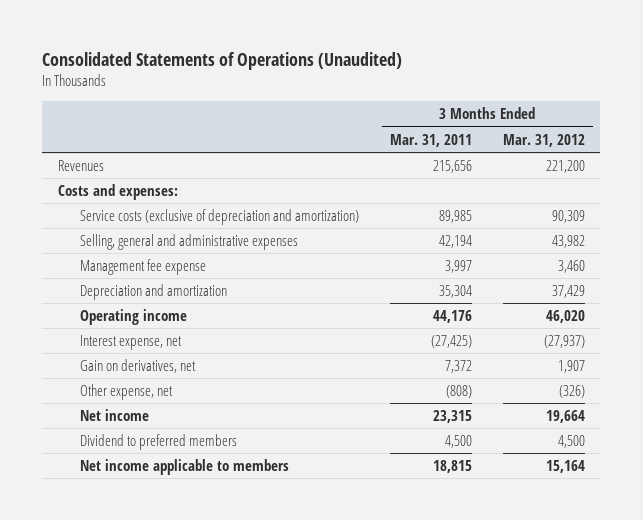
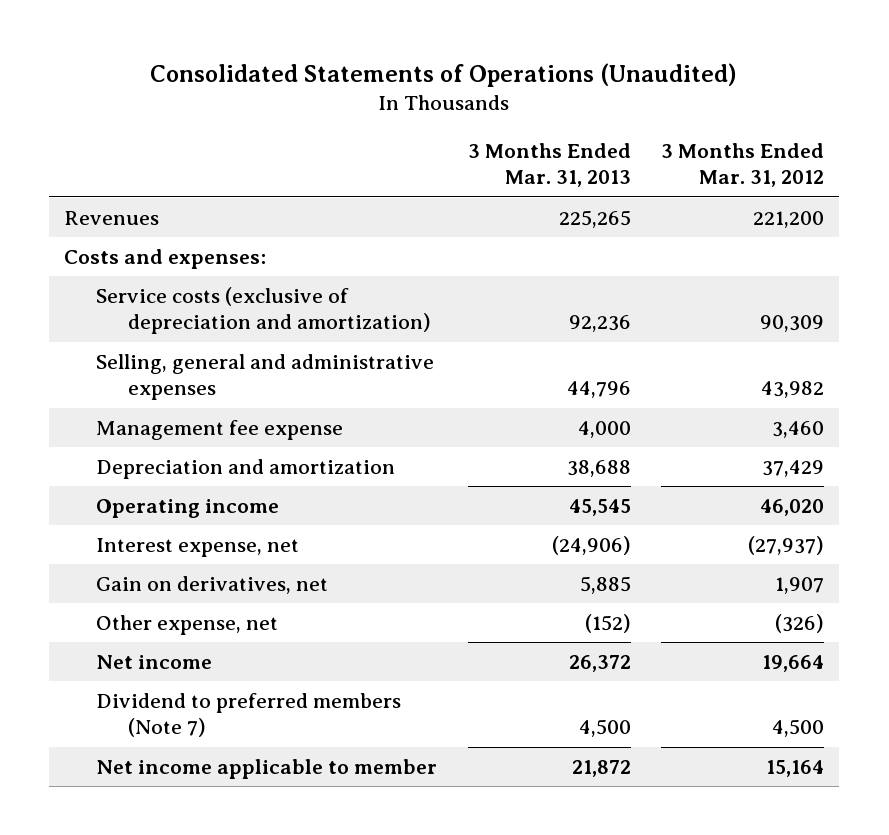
- | 3 Months Ended Mar. 31, 2011 | 3 Months Ended Mar. 31, 2012
+ | 3 Months Ended Mar. 31, 2013 | 3 Months Ended Mar. 31, 2012
- Dividend to preferred members | 4,500 | 4,500
- Net income applicable to members | 18,815 | 15,164
+ Dividend to preferred members (Note 7) | 4,500 | 4,500
+ Net income applicable to member | 21,872 | 15,164

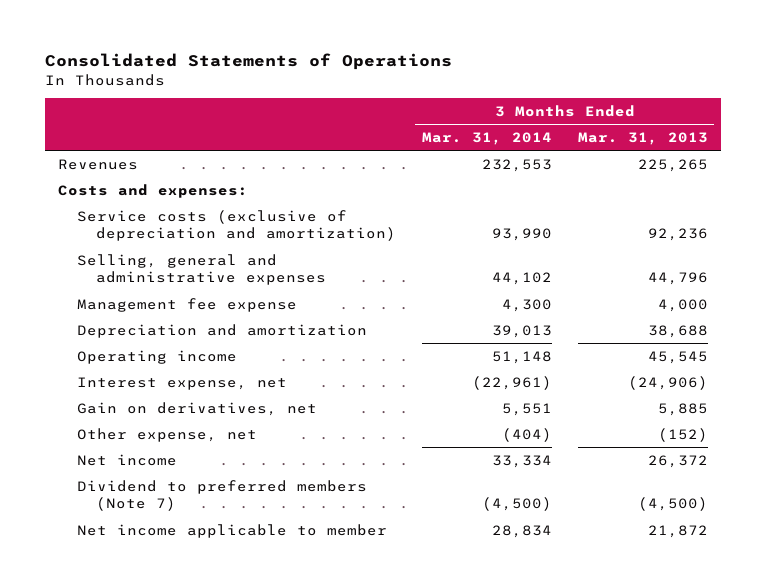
- Consolidated Statements of Operations (Unaudited)
+ Consolidated Statements of Operations
- | 3 Months Ended Mar. 31, 2013 | 3 Months Ended Mar. 31, 2012
+ | 3 Months Ended Mar. 31, 2014 | 3 Months Ended Mar. 31, 2013
- Dividend to preferred members (Note 7) | 4,500 | 4,500
+ Dividend to preferred members (Note 7) | (4,500) | (4,500)

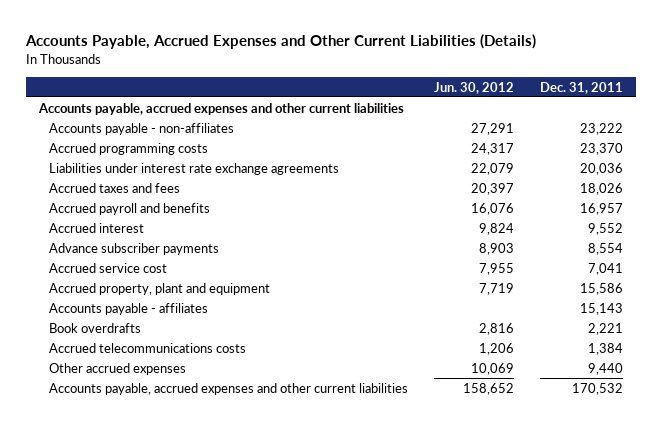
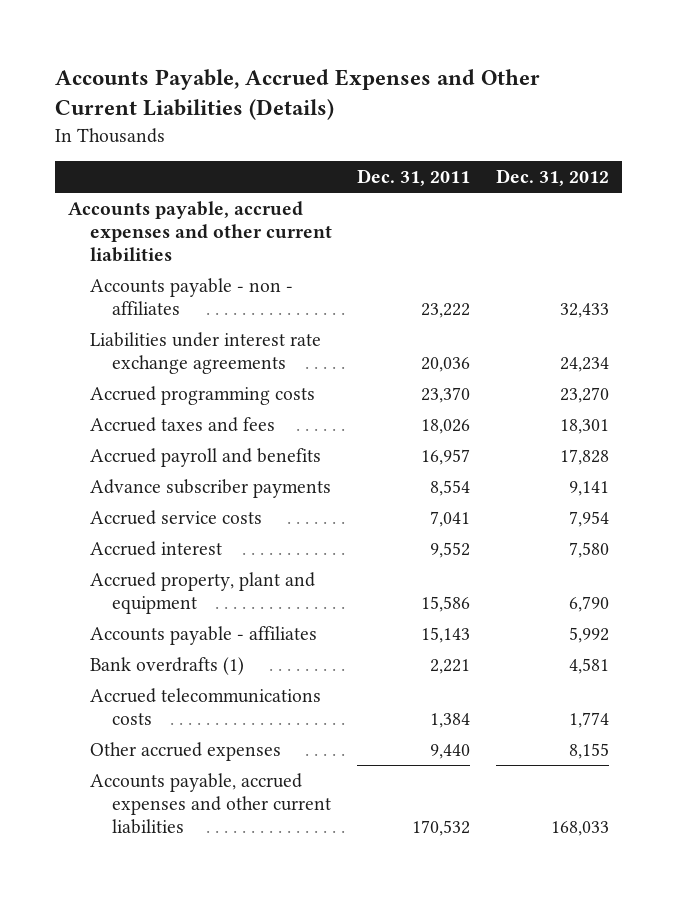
- | Jun. 30, 2012 | Dec. 31, 2011
+ | Dec. 31, 2011 | Dec. 31, 2012
- Accounts payable - non-affiliates | 27,291 | 23,222
+ Accounts payable - non - affiliates | 23,222 | 32,433
moved down: Accrued programming costs | 23,370 | 23,270
- Accrued service cost | 7,955 | 7,041
+ Accrued service costs | 7,041 | 7,954
moved down: Accrued interest | 9,552 | 7,580
- Book overdrafts | 2,816 | 2,221
+ Bank overdrafts (1) | 2,221 | 4,581

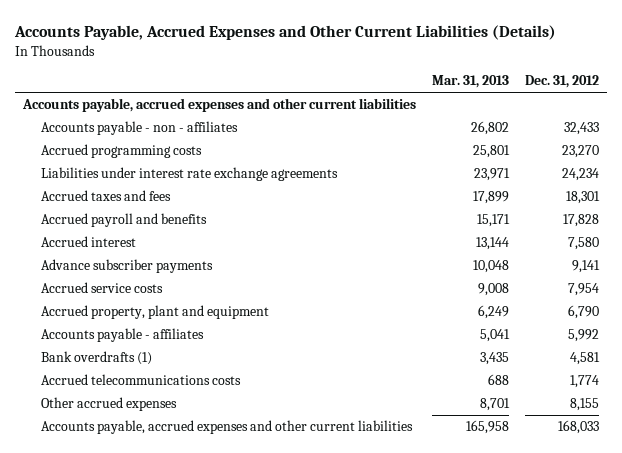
- | Dec. 31, 2011 | Dec. 31, 2012
+ | Mar. 31, 2013 | Dec. 31, 2012
moved down: Liabilities under interest rate exchange agreements | 23,971 | 24,234
moved up: Accrued interest | 13,144 | 7,580

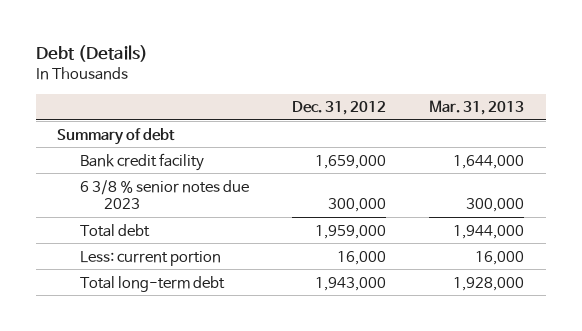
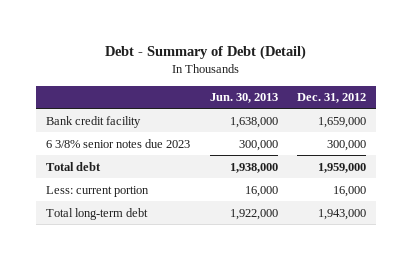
- Debt (Details)
+ Debt - Summary of Debt (Detail)
- | Dec. 31, 2012 | Mar. 31, 2013
+ | Jun. 30, 2013 | Dec. 31, 2012
- Summary of debt
- 6 3/8 % senior notes due 2023 | 300,000 | 300,000
+ 6 3/8% senior notes due 2023 | 300,000 | 300,000

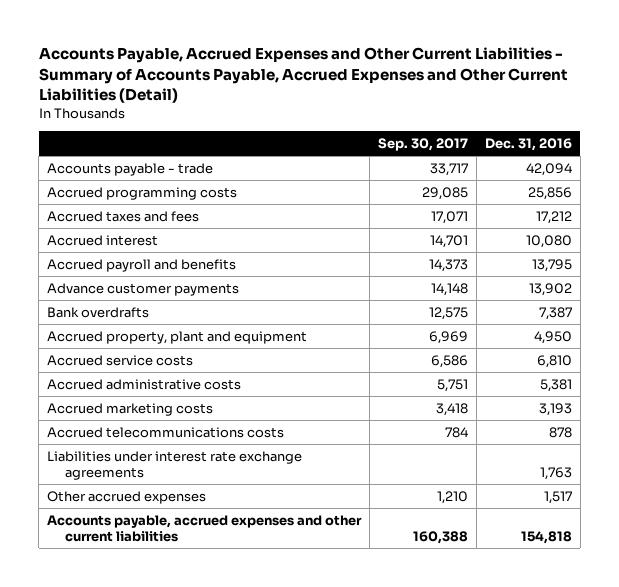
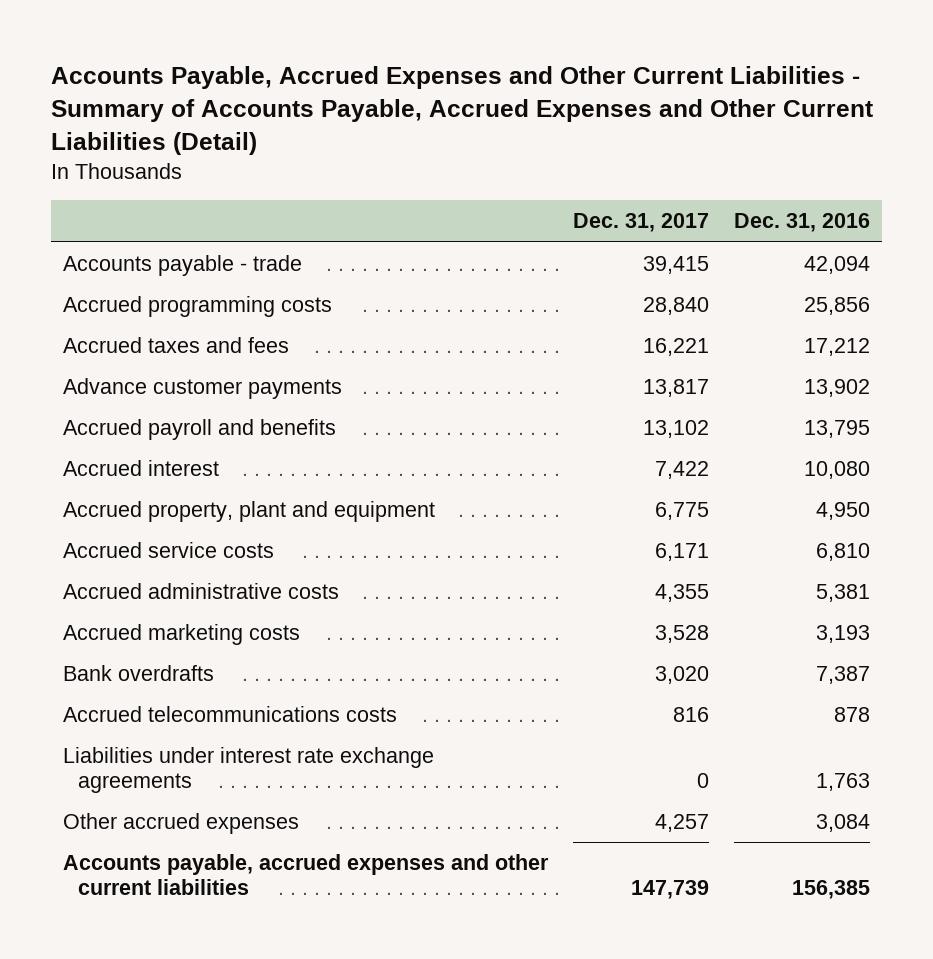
- | Sep. 30, 2017 | Dec. 31, 2016
+ | Dec. 31, 2017 | Dec. 31, 2016
moved down: Accrued payroll and benefits | 13,102 | 13,795
moved down: Accrued interest | 7,422 | 10,080
moved down: Bank overdrafts | 3,020 | 7,387
- Other accrued expenses | 1,210 | 1,517
- Accounts payable, accrued expenses and other current liabilities | 160,388 | 154,818
+ Other accrued expenses | 4,257 | 3,084
+ Accounts payable, accrued expenses and other current liabilities | 147,739 | 156,385

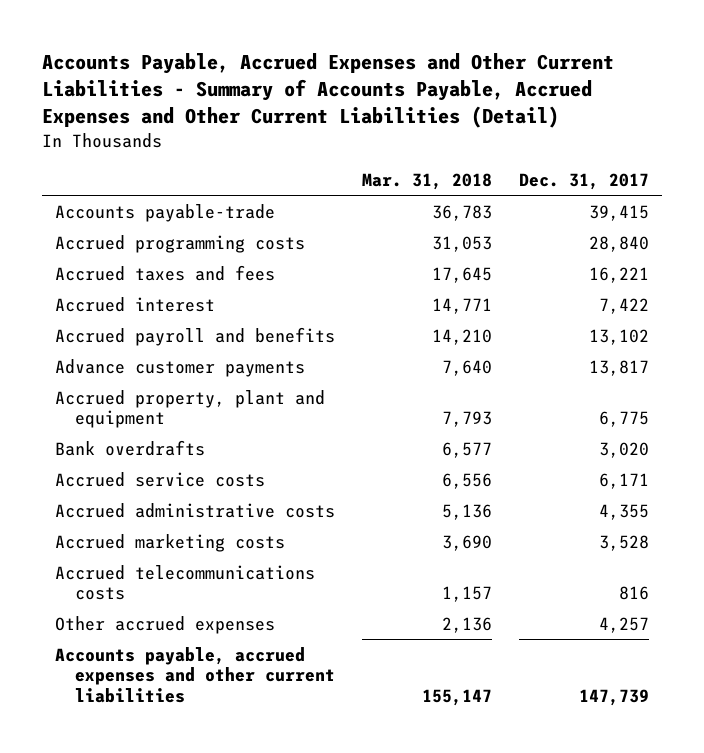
- | Dec. 31, 2017 | Dec. 31, 2016
+ | Mar. 31, 2018 | Dec. 31, 2017
- Accounts payable - trade | 39,415 | 42,094
+ Accounts payable-trade | 36,783 | 39,415
moved down: Accrued payroll and benefits | 14,210 | 13,102
moved down: Advance customer payments | 7,640 | 13,817
moved up: Bank overdrafts | 6,577 | 3,020
- Liabilities under interest rate exchange agreements | 0 | 1,763

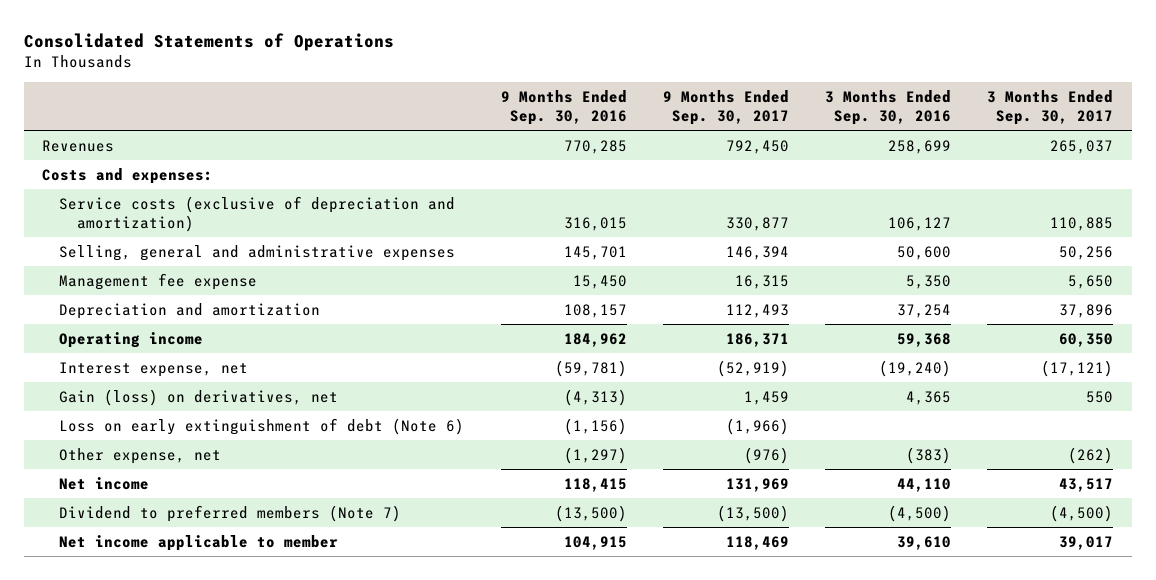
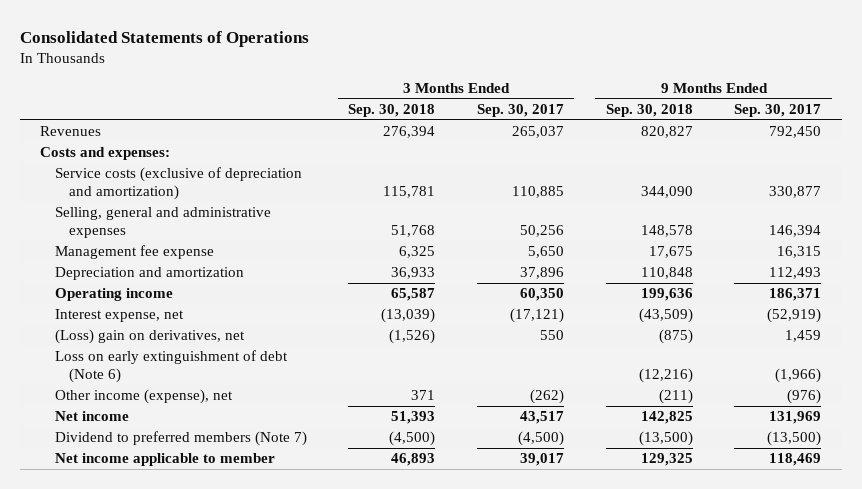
- | 9 Months Ended Sep. 30, 2016 | 9 Months Ended Sep. 30, 2017 | 3 Months Ended Sep. 30, 2016 | 3 Months Ended Sep. 30, 2017
+ | 3 Months Ended Sep. 30, 2018 | 3 Months Ended Sep. 30, 2017 | 9 Months Ended Sep. 30, 2018 | 9 Months Ended Sep. 30, 2017
- Gain (loss) on derivatives, net | (4,313) | 1,459 | 4,365 | 550
+ (Loss) gain on derivatives, net | (1,526) | 550 | (875) | 1,459
- Other expense, net | (1,297) | (976) | (383) | (262)
+ Other income (expense), net | 371 | (262) | (211) | (976)

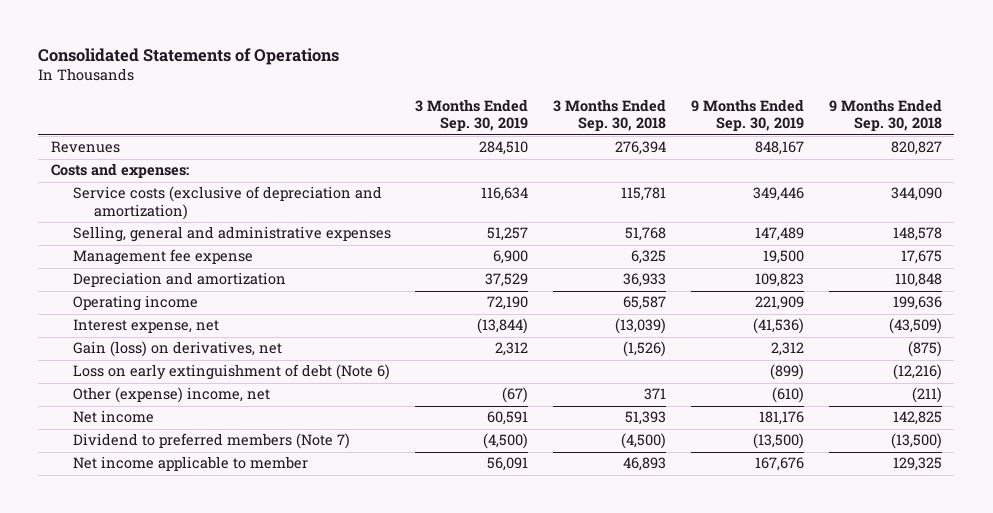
- | 3 Months Ended Sep. 30, 2018 | 3 Months Ended Sep. 30, 2017 | 9 Months Ended Sep. 30, 2018 | 9 Months Ended Sep. 30, 2017
+ | 3 Months Ended Sep. 30, 2019 | 3 Months Ended Sep. 30, 2018 | 9 Months Ended Sep. 30, 2019 | 9 Months Ended Sep. 30, 2018
- (Loss) gain on derivatives, net | (1,526) | 550 | (875) | 1,459
+ Gain (loss) on derivatives, net | 2,312 | (1,526) | 2,312 | (875)
- Other income (expense), net | 371 | (262) | (211) | (976)
+ Other (expense) income, net | (67) | 371 | (610) | (211)

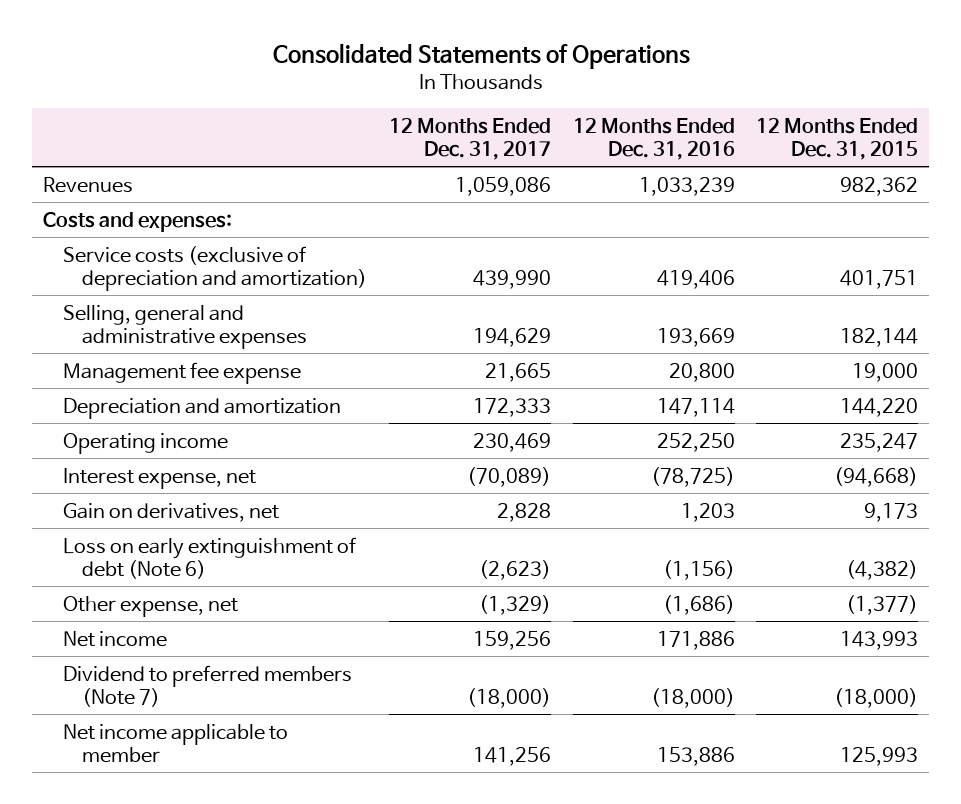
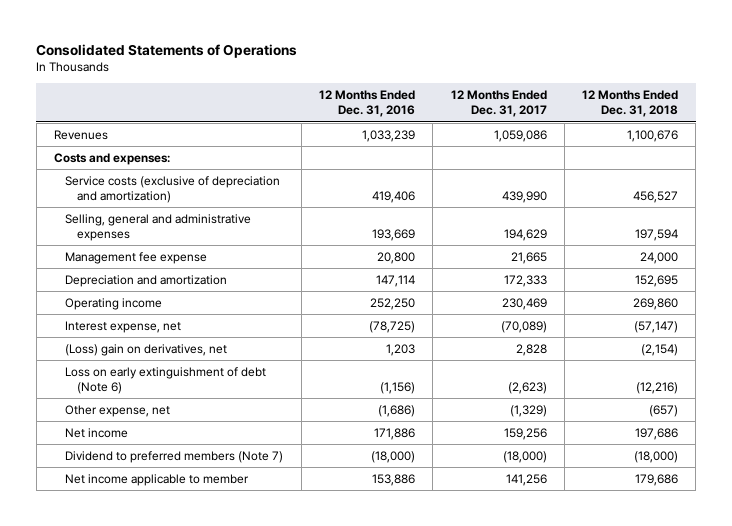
- | 12 Months Ended Dec. 31, 2017 | 12 Months Ended Dec. 31, 2016 | 12 Months Ended Dec. 31, 2015
+ | 12 Months Ended Dec. 31, 2016 | 12 Months Ended Dec. 31, 2017 | 12 Months Ended Dec. 31, 2018
- Gain on derivatives, net | 2,828 | 1,203 | 9,173
+ (Loss) gain on derivatives, net | 1,203 | 2,828 | (2,154)

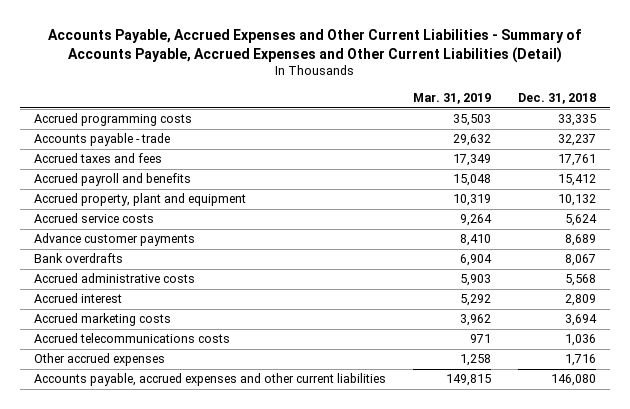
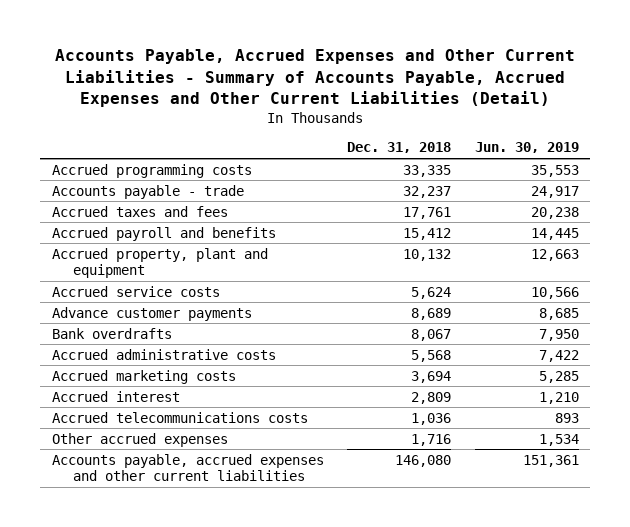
- | Mar. 31, 2019 | Dec. 31, 2018
+ | Dec. 31, 2018 | Jun. 30, 2019
moved down: Accrued interest | 2,809 | 1,210

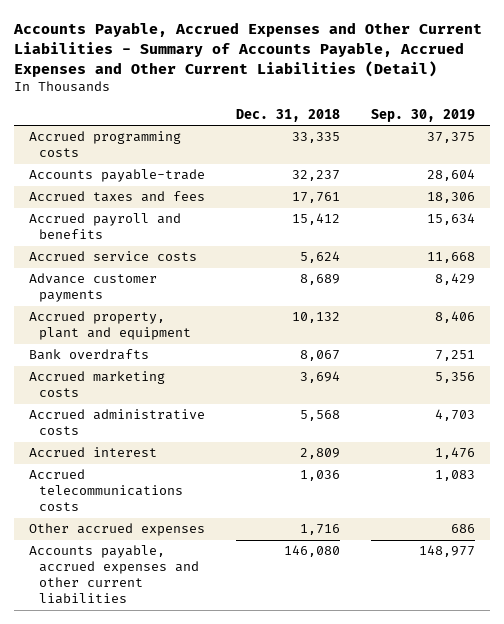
- | Dec. 31, 2018 | Jun. 30, 2019
+ | Dec. 31, 2018 | Sep. 30, 2019
- Accounts payable - trade | 32,237 | 24,917
+ Accounts payable-trade | 32,237 | 28,604
moved down: Accrued property, plant and equipment | 10,132 | 8,406
moved down: Accrued administrative costs | 5,568 | 4,703

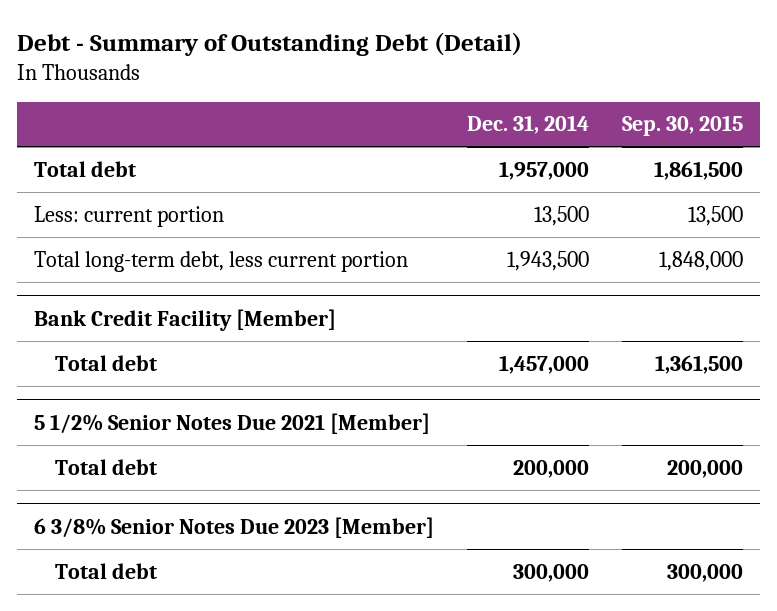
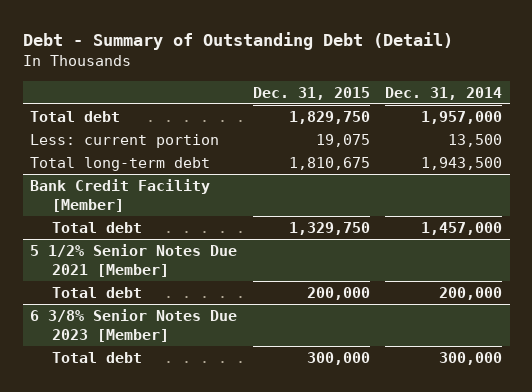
- | Dec. 31, 2014 | Sep. 30, 2015
+ | Dec. 31, 2015 | Dec. 31, 2014
- Total long-term debt, less current portion | 1,943,500 | 1,848,000
+ Total long-term debt | 1,810,675 | 1,943,500

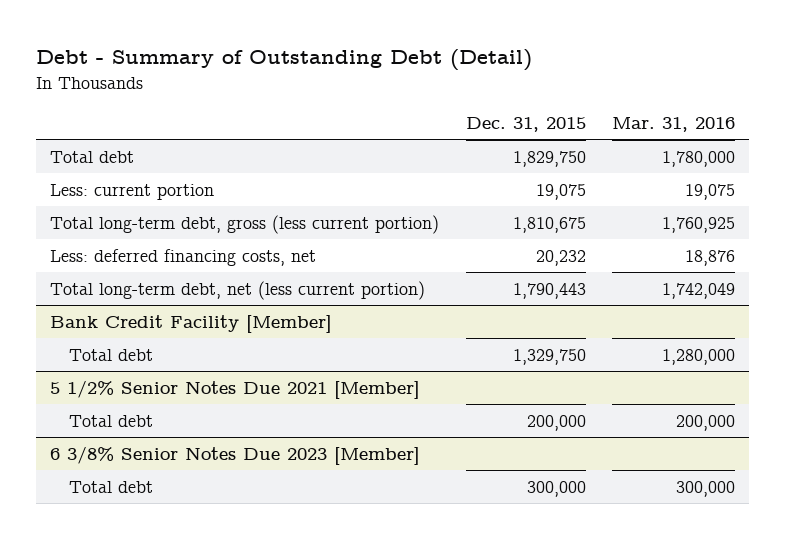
- | Dec. 31, 2015 | Dec. 31, 2014
+ | Dec. 31, 2015 | Mar. 31, 2016
- Total long-term debt | 1,810,675 | 1,943,500
+ Total long-term debt, gross (less current portion) | 1,810,675 | 1,760,925
+ Less: deferred financing costs, net | 20,232 | 18,876
+ Total long-term debt, net (less current portion) | 1,790,443 | 1,742,049

